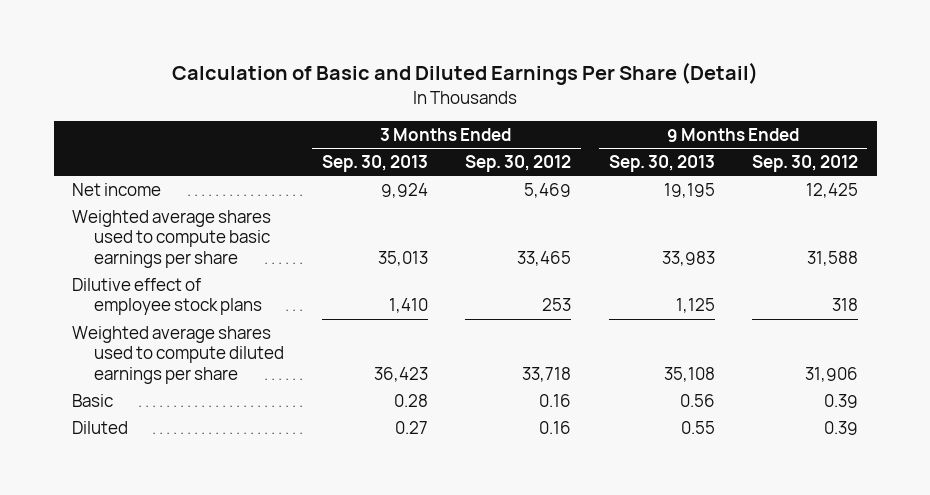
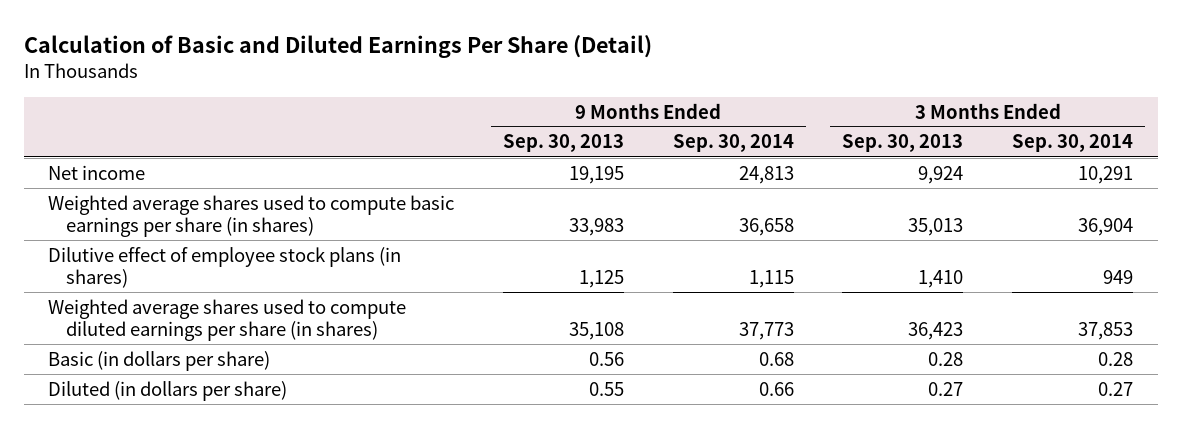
- | 3 Months Ended Sep. 30, 2013 | 3 Months Ended Sep. 30, 2012 | 9 Months Ended Sep. 30, 2013 | 9 Months Ended Sep. 30, 2012
+ | 9 Months Ended Sep. 30, 2013 | 9 Months Ended Sep. 30, 2014 | 3 Months Ended Sep. 30, 2013 | 3 Months Ended Sep. 30, 2014
- Weighted average shares used to compute basic earnings per share | 35,013 | 33,465 | 33,983 | 31,588
- Dilutive effect of employee stock plans | 1,410 | 253 | 1,125 | 318
- Weighted average shares used to compute diluted earnings per share | 36,423 | 33,718 | 35,108 | 31,906
- Basic | 0.28 | 0.16 | 0.56 | 0.39
- Diluted | 0.27 | 0.16 | 0.55 | 0.39
+ Weighted average shares used to compute basic earnings per share (in shares) | 33,983 | 36,658 | 35,013 | 36,904
+ Dilutive effect of employee stock plans (in shares) | 1,125 | 1,115 | 1,410 | 949
+ Weighted average shares used to compute diluted earnings per share (in shares) | 35,108 | 37,773 | 36,423 | 37,853
+ Basic (in dollars per share) | 0.56 | 0.68 | 0.28 | 0.28
+ Diluted (in dollars per share) | 0.55 | 0.66 | 0.27 | 0.27

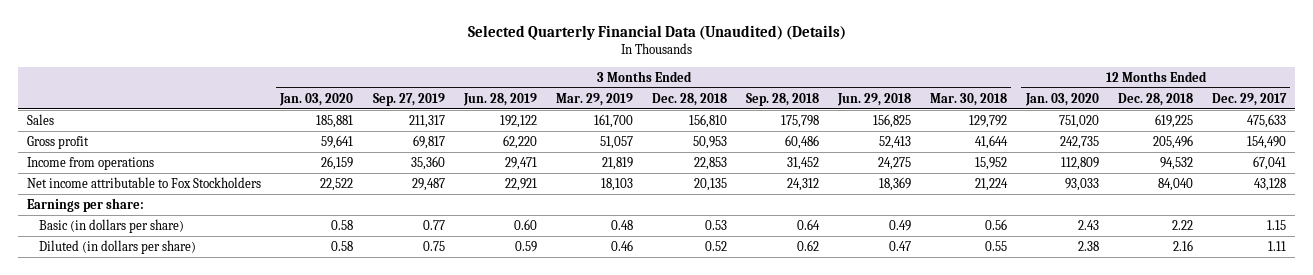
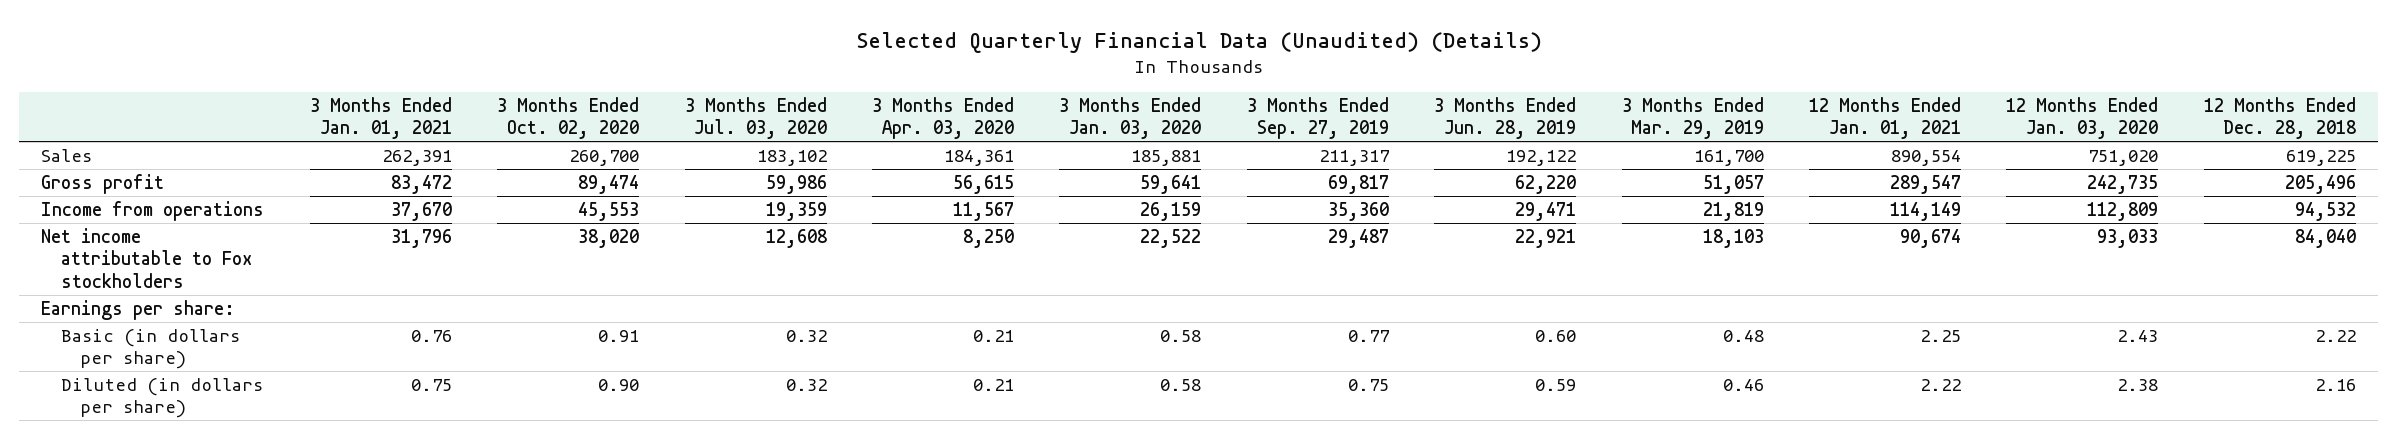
- | 3 Months Ended Jan. 03, 2020 | 3 Months Ended Sep. 27, 2019 | 3 Months Ended Jun. 28, 2019 | 3 Months Ended Mar. 29, 2019 | 3 Months Ended Dec. 28, 2018 | 3 Months Ended Sep. 28, 2018 | 3 Months Ended Jun. 29, 2018 | 3 Months Ended Mar. 30, 2018 | 12 Months Ended Jan. 03, 2020 | 12 Months Ended Dec. 28, 2018 | 12 Months Ended Dec. 29, 2017
+ | 3 Months Ended Jan. 01, 2021 | 3 Months Ended Oct. 02, 2020 | 3 Months Ended Jul. 03, 2020 | 3 Months Ended Apr. 03, 2020 | 3 Months Ended Jan. 03, 2020 | 3 Months Ended Sep. 27, 2019 | 3 Months Ended Jun. 28, 2019 | 3 Months Ended Mar. 29, 2019 | 12 Months Ended Jan. 01, 2021 | 12 Months Ended Jan. 03, 2020 | 12 Months Ended Dec. 28, 2018
- Net income attributable to Fox Stockholders | 22,522 | 29,487 | 22,921 | 18,103 | 20,135 | 24,312 | 18,369 | 21,224 | 93,033 | 84,040 | 43,128
+ Net income attributable to Fox stockholders | 31,796 | 38,020 | 12,608 | 8,250 | 22,522 | 29,487 | 22,921 | 18,103 | 90,674 | 93,033 | 84,040

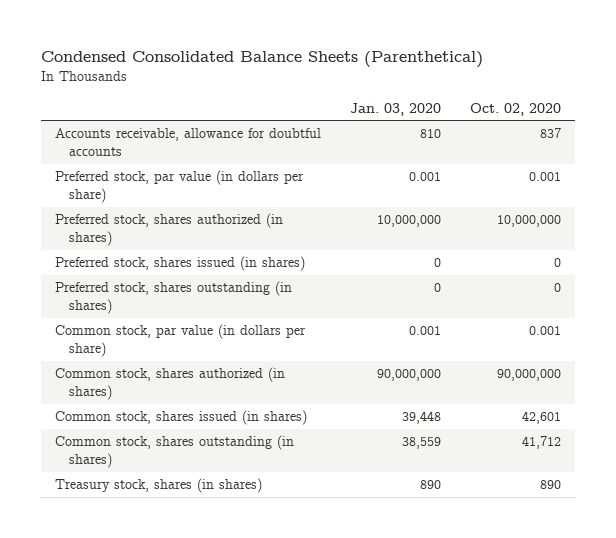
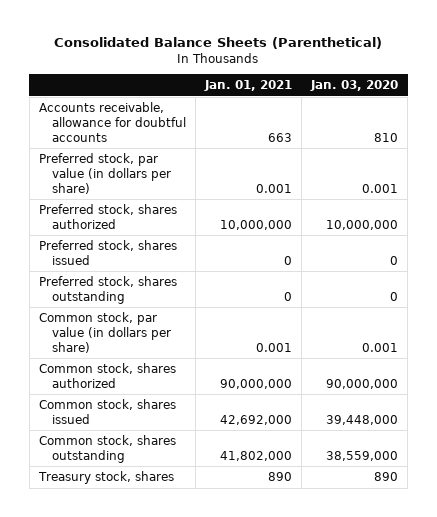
- Condensed Consolidated Balance Sheets (Parenthetical)
+ Consolidated Balance Sheets (Parenthetical)
- | Jan. 03, 2020 | Oct. 02, 2020
+ | Jan. 01, 2021 | Jan. 03, 2020
- Preferred stock, shares authorized (in shares) | 10,000,000 | 10,000,000
- Preferred stock, shares issued (in shares) | 0 | 0
- Preferred stock, shares outstanding (in shares) | 0 | 0
+ Preferred stock, shares authorized | 10,000,000 | 10,000,000
+ Preferred stock, shares issued | 0 | 0
+ Preferred stock, shares outstanding | 0 | 0
- Common stock, shares authorized (in shares) | 90,000,000 | 90,000,000
- Common stock, shares issued (in shares) | 39,448 | 42,601
- Common stock, shares outstanding (in shares) | 38,559 | 41,712
- Treasury stock, shares (in shares) | 890 | 890
+ Common stock, shares authorized | 90,000,000 | 90,000,000
+ Common stock, shares issued | 42,692,000 | 39,448,000
+ Common stock, shares outstanding | 41,802,000 | 38,559,000
+ Treasury stock, shares | 890 | 890

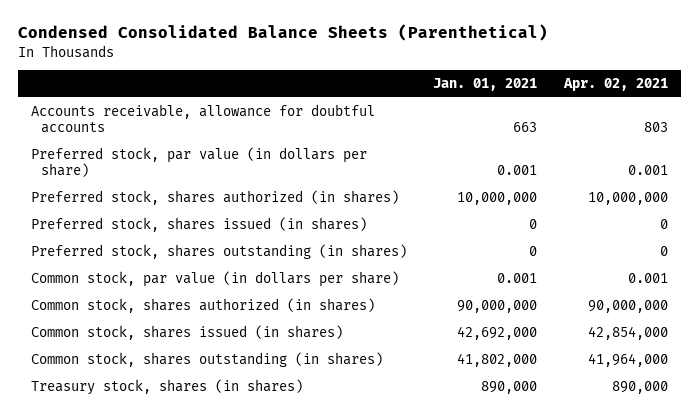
- Consolidated Balance Sheets (Parenthetical)
+ Condensed Consolidated Balance Sheets (Parenthetical)
- | Jan. 01, 2021 | Jan. 03, 2020
+ | Jan. 01, 2021 | Apr. 02, 2021
- Preferred stock, shares authorized | 10,000,000 | 10,000,000
- Preferred stock, shares issued | 0 | 0
- Preferred stock, shares outstanding | 0 | 0
+ Preferred stock, shares authorized (in shares) | 10,000,000 | 10,000,000
+ Preferred stock, shares issued (in shares) | 0 | 0
+ Preferred stock, shares outstanding (in shares) | 0 | 0
- Common stock, shares authorized | 90,000,000 | 90,000,000
- Common stock, shares issued | 42,692,000 | 39,448,000
- Common stock, shares outstanding | 41,802,000 | 38,559,000
- Treasury stock, shares | 890 | 890
+ Common stock, shares authorized (in shares) | 90,000,000 | 90,000,000
+ Common stock, shares issued (in shares) | 42,692,000 | 42,854,000
+ Common stock, shares outstanding (in shares) | 41,802,000 | 41,964,000
+ Treasury stock, shares (in shares) | 890,000 | 890,000

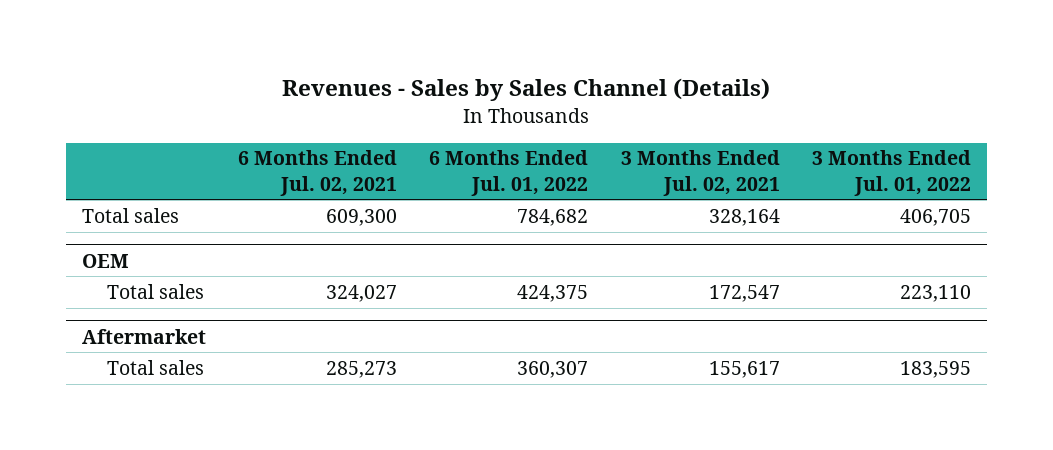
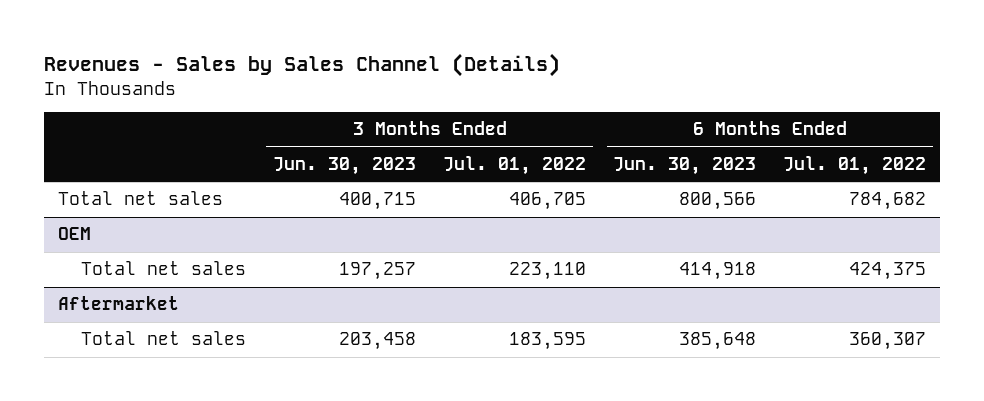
- | 6 Months Ended Jul. 02, 2021 | 6 Months Ended Jul. 01, 2022 | 3 Months Ended Jul. 02, 2021 | 3 Months Ended Jul. 01, 2022
+ | 3 Months Ended Jun. 30, 2023 | 3 Months Ended Jul. 01, 2022 | 6 Months Ended Jun. 30, 2023 | 6 Months Ended Jul. 01, 2022
- Total sales | 609,300 | 784,682 | 328,164 | 406,705
+ Total net sales | 400,715 | 406,705 | 800,566 | 784,682
@ OEM
- Total sales | 324,027 | 424,375 | 172,547 | 223,110
+ Total net sales | 197,257 | 223,110 | 414,918 | 424,375
@ Aftermarket
- Total sales | 285,273 | 360,307 | 155,617 | 183,595
+ Total net sales | 203,458 | 183,595 | 385,648 | 360,307

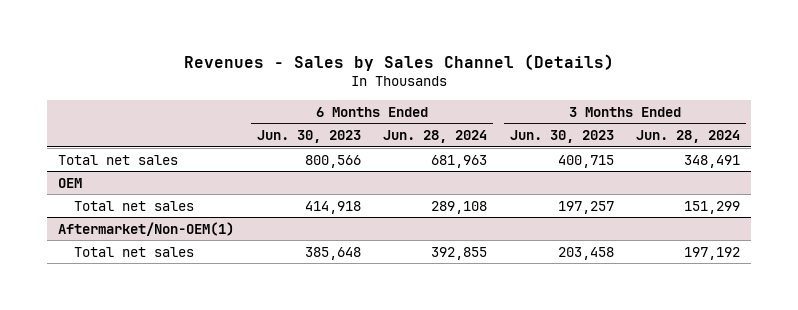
- | 3 Months Ended Jun. 30, 2023 | 3 Months Ended Jul. 01, 2022 | 6 Months Ended Jun. 30, 2023 | 6 Months Ended Jul. 01, 2022
+ | 6 Months Ended Jun. 30, 2023 | 6 Months Ended Jun. 28, 2024 | 3 Months Ended Jun. 30, 2023 | 3 Months Ended Jun. 28, 2024
- Aftermarket
+ Aftermarket/Non-OEM(1)

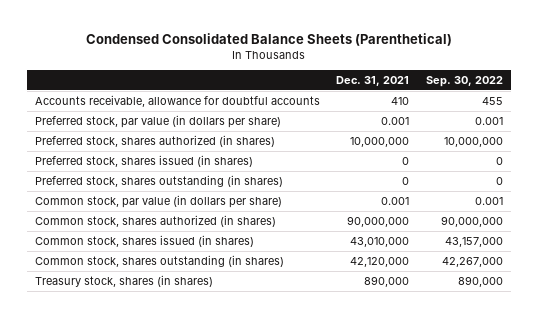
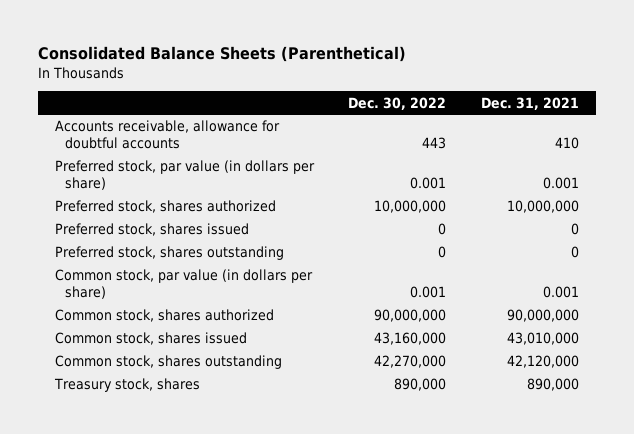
- Condensed Consolidated Balance Sheets (Parenthetical)
+ Consolidated Balance Sheets (Parenthetical)
- | Dec. 31, 2021 | Sep. 30, 2022
+ | Dec. 30, 2022 | Dec. 31, 2021
- Preferred stock, shares authorized (in shares) | 10,000,000 | 10,000,000
- Preferred stock, shares issued (in shares) | 0 | 0
- Preferred stock, shares outstanding (in shares) | 0 | 0
+ Preferred stock, shares authorized | 10,000,000 | 10,000,000
+ Preferred stock, shares issued | 0 | 0
+ Preferred stock, shares outstanding | 0 | 0
- Common stock, shares authorized (in shares) | 90,000,000 | 90,000,000
- Common stock, shares issued (in shares) | 43,010,000 | 43,157,000
- Common stock, shares outstanding (in shares) | 42,120,000 | 42,267,000
- Treasury stock, shares (in shares) | 890,000 | 890,000
+ Common stock, shares authorized | 90,000,000 | 90,000,000
+ Common stock, shares issued | 43,160,000 | 43,010,000
+ Common stock, shares outstanding | 42,270,000 | 42,120,000
+ Treasury stock, shares | 890,000 | 890,000

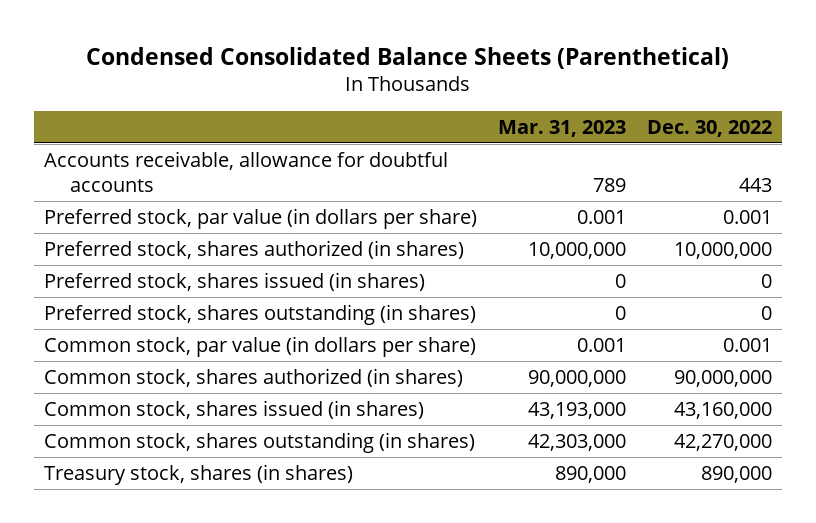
- Consolidated Balance Sheets (Parenthetical)
+ Condensed Consolidated Balance Sheets (Parenthetical)
- | Dec. 30, 2022 | Dec. 31, 2021
+ | Mar. 31, 2023 | Dec. 30, 2022
- Preferred stock, shares authorized | 10,000,000 | 10,000,000
- Preferred stock, shares issued | 0 | 0
- Preferred stock, shares outstanding | 0 | 0
+ Preferred stock, shares authorized (in shares) | 10,000,000 | 10,000,000
+ Preferred stock, shares issued (in shares) | 0 | 0
+ Preferred stock, shares outstanding (in shares) | 0 | 0
- Common stock, shares authorized | 90,000,000 | 90,000,000
- Common stock, shares issued | 43,160,000 | 43,010,000
- Common stock, shares outstanding | 42,270,000 | 42,120,000
- Treasury stock, shares | 890,000 | 890,000
+ Common stock, shares authorized (in shares) | 90,000,000 | 90,000,000
+ Common stock, shares issued (in shares) | 43,193,000 | 43,160,000
+ Common stock, shares outstanding (in shares) | 42,303,000 | 42,270,000
+ Treasury stock, shares (in shares) | 890,000 | 890,000

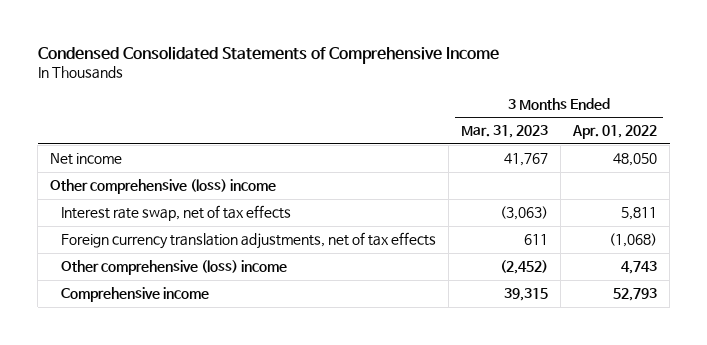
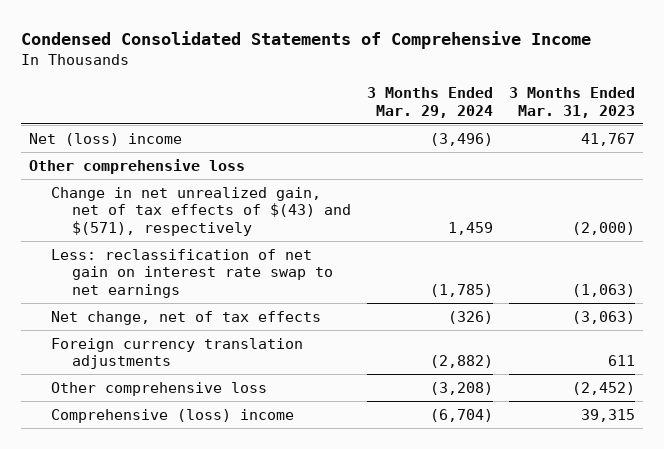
- | 3 Months Ended Mar. 31, 2023 | 3 Months Ended Apr. 01, 2022
+ | 3 Months Ended Mar. 29, 2024 | 3 Months Ended Mar. 31, 2023
- Net income | 41,767 | 48,050
- Other comprehensive (loss) income
- Interest rate swap, net of tax effects | (3,063) | 5,811
- Foreign currency translation adjustments, net of tax effects | 611 | (1,068)
- Other comprehensive (loss) income | (2,452) | 4,743
- Comprehensive income | 39,315 | 52,793
+ Net (loss) income | (3,496) | 41,767
+ Other comprehensive loss
+ Change in net unrealized gain, net of tax effects of $(43) and $(571), respectively | 1,459 | (2,000)
+ Less: reclassification of net gain on interest rate swap to net earnings | (1,785) | (1,063)
+ Net change, net of tax effects | (326) | (3,063)
+ Foreign currency translation adjustments | (2,882) | 611
+ Other comprehensive loss | (3,208) | (2,452)
+ Comprehensive (loss) income | (6,704) | 39,315

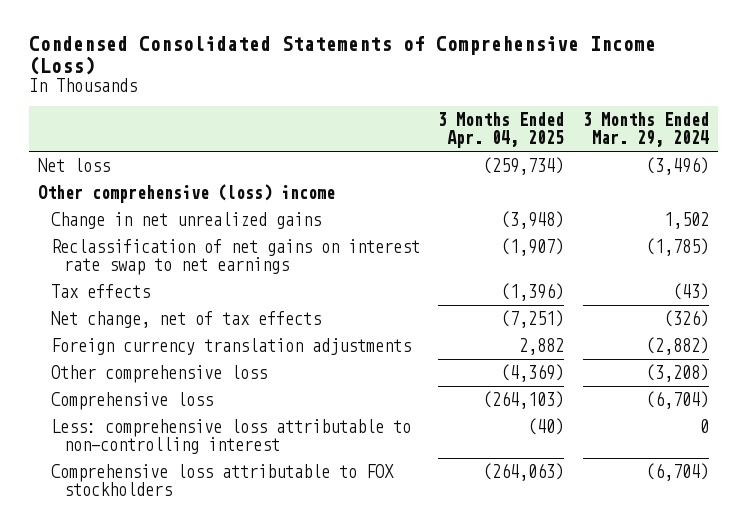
- Condensed Consolidated Statements of Comprehensive Income
+ Condensed Consolidated Statements of Comprehensive Income (Loss)
- | 3 Months Ended Mar. 29, 2024 | 3 Months Ended Mar. 31, 2023
+ | 3 Months Ended Apr. 04, 2025 | 3 Months Ended Mar. 29, 2024
- Net (loss) income | (3,496) | 41,767
- Other comprehensive loss
- Change in net unrealized gain, net of tax effects of $(43) and $(571), respectively | 1,459 | (2,000)
- Less: reclassification of net gain on interest rate swap to net earnings | (1,785) | (1,063)
+ Net loss | (259,734) | (3,496)
+ Other comprehensive (loss) income
+ Change in net unrealized gains | (3,948) | 1,502
+ Reclassification of net gains on interest rate swap to net earnings | (1,907) | (1,785)
+ Tax effects | (1,396) | (43)
- Comprehensive (loss) income | (6,704) | 39,315
+ Comprehensive loss | (264,103) | (6,704)
+ Less: comprehensive loss attributable to non-controlling interest | (40) | 0
+ Comprehensive loss attributable to FOX stockholders | (264,063) | (6,704)

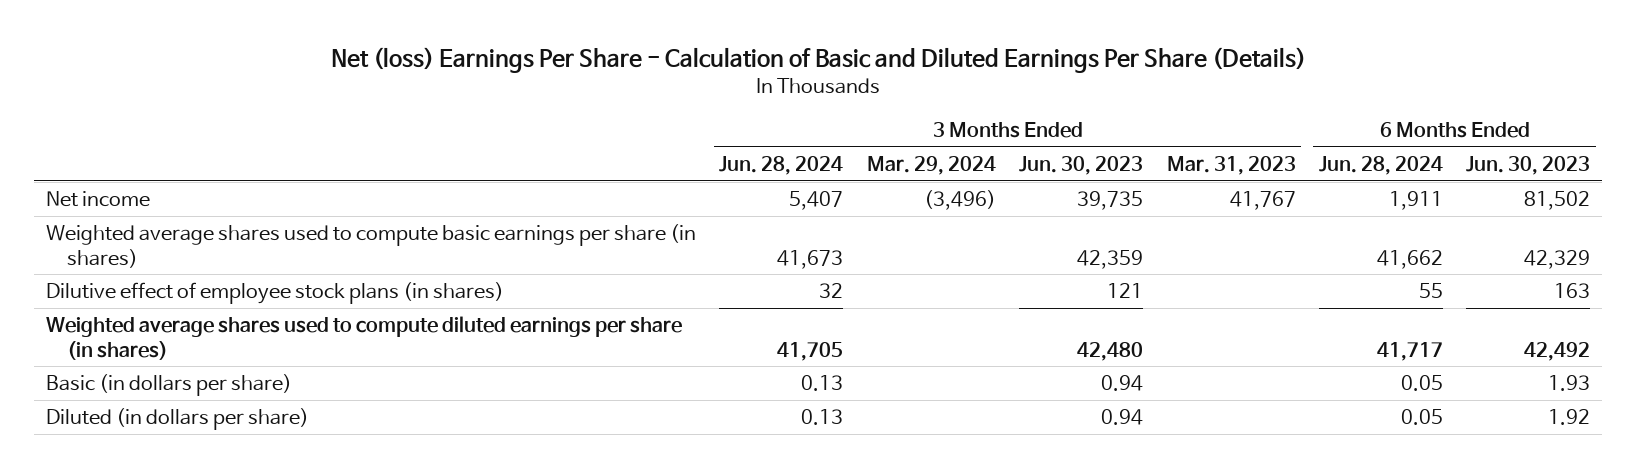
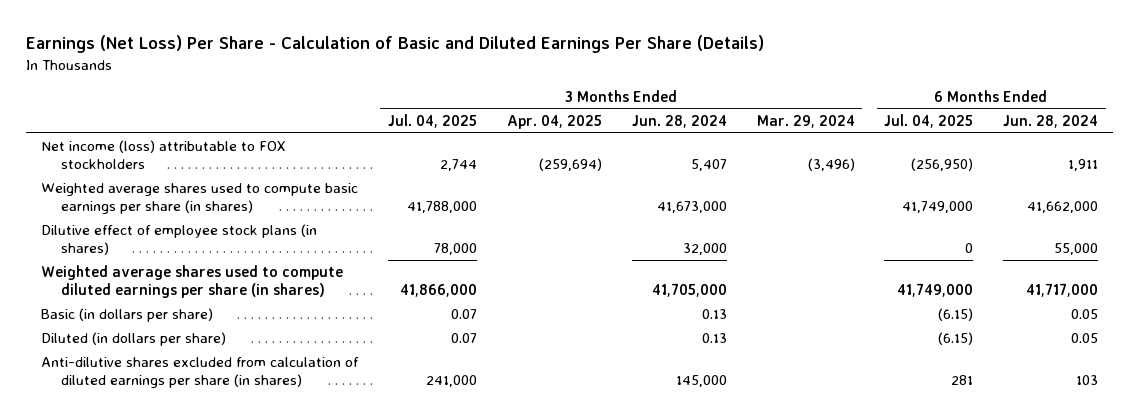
- Net (loss) Earnings Per Share - Calculation of Basic and Diluted Earnings Per Share (Details)
+ Earnings (Net Loss) Per Share - Calculation of Basic and Diluted Earnings Per Share (Details)
- | 3 Months Ended Jun. 28, 2024 | 3 Months Ended Mar. 29, 2024 | 3 Months Ended Jun. 30, 2023 | 3 Months Ended Mar. 31, 2023 | 6 Months Ended Jun. 28, 2024 | 6 Months Ended Jun. 30, 2023
+ | 3 Months Ended Jul. 04, 2025 | 3 Months Ended Apr. 04, 2025 | 3 Months Ended Jun. 28, 2024 | 3 Months Ended Mar. 29, 2024 | 6 Months Ended Jul. 04, 2025 | 6 Months Ended Jun. 28, 2024
- Net income | 5,407 | (3,496) | 39,735 | 41,767 | 1,911 | 81,502
- Weighted average shares used to compute basic earnings per share (in shares) | 41,673 | | 42,359 | | 41,662 | 42,329
- Dilutive effect of employee stock plans (in shares) | 32 | | 121 | | 55 | 163
- Weighted average shares used to compute diluted earnings per share (in shares) | 41,705 | | 42,480 | | 41,717 | 42,492
+ Net income (loss) attributable to FOX stockholders | 2,744 | (259,694) | 5,407 | (3,496) | (256,950) | 1,911
+ Weighted average shares used to compute basic earnings per share (in shares) | 41,788,000 | | 41,673,000 | | 41,749,000 | 41,662,000
+ Dilutive effect of employee stock plans (in shares) | 78,000 | | 32,000 | | 0 | 55,000
+ Weighted average shares used to compute diluted earnings per share (in shares) | 41,866,000 | | 41,705,000 | | 41,749,000 | 41,717,000
+ Anti-dilutive shares excluded from calculation of diluted earnings per share (in shares) | 241,000 | | 145,000 | | 281 | 103

